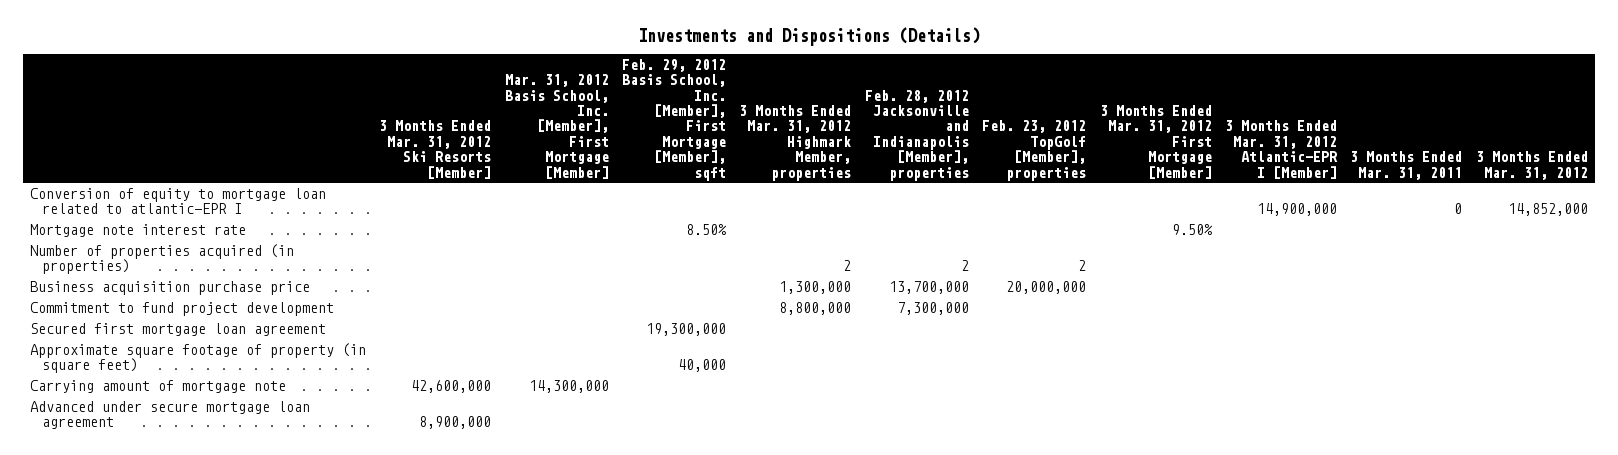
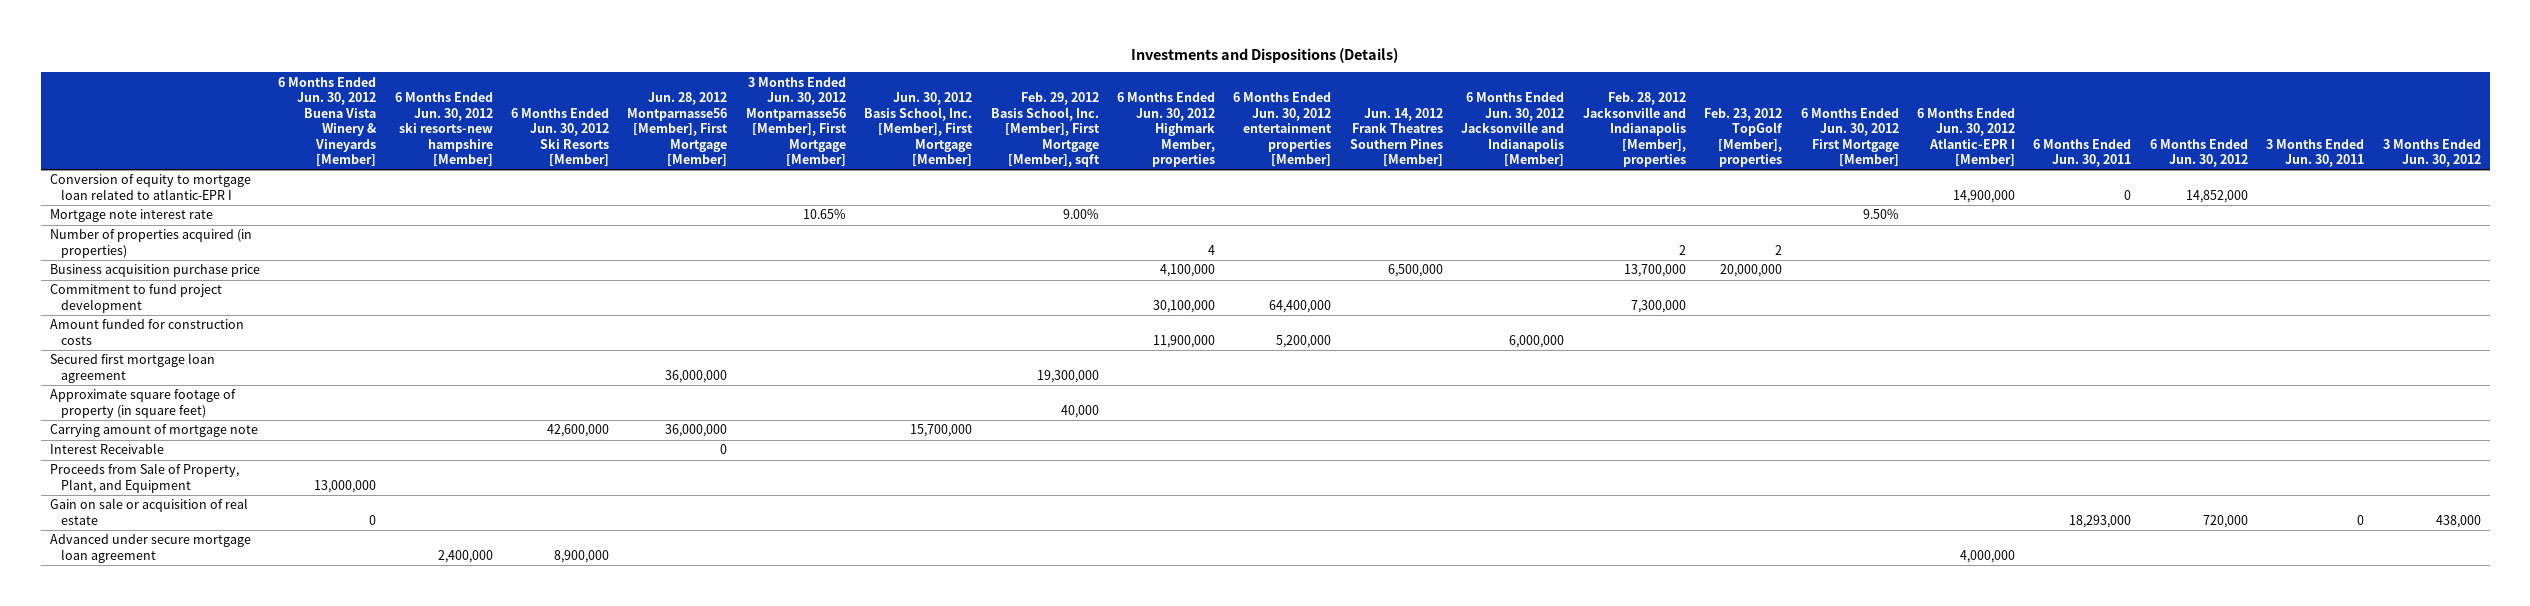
- | 3 Months Ended Mar. 31, 2012 Ski Resorts [Member] | Mar. 31, 2012 Basis School, Inc. [Member], First Mortgage [Member] | Feb. 29, 2012 Basis School, Inc. [Member], First Mortgage [Member], sqft | 3 Months Ended Mar. 31, 2012 Highmark Member, properties | Feb. 28, 2012 Jacksonville and Indianapolis [Member], properties | Feb. 23, 2012 TopGolf [Member], properties | 3 Months Ended Mar. 31, 2012 First Mortgage [Member] | 3 Months Ended Mar. 31, 2012 Atlantic-EPR I [Member] | 3 Months Ended Mar. 31, 2011 | 3 Months Ended Mar. 31, 2012
+ | 6 Months Ended Jun. 30, 2012 Buena Vista Winery & Vineyards [Member] | 6 Months Ended Jun. 30, 2012 ski resorts-new hampshire [Member] | 6 Months Ended Jun. 30, 2012 Ski Resorts [Member] | Jun. 28, 2012 Montparnasse56 [Member], First Mortgage [Member] | 3 Months Ended Jun. 30, 2012 Montparnasse56 [Member], First Mortgage [Member] | Jun. 30, 2012 Basis School, Inc. [Member], First Mortgage [Member] | Feb. 29, 2012 Basis School, Inc. [Member], First Mortgage [Member], sqft | 6 Months Ended Jun. 30, 2012 Highmark Member, properties | 6 Months Ended Jun. 30, 2012 entertainment properties [Member] | Jun. 14, 2012 Frank Theatres Southern Pines [Member] | 6 Months Ended Jun. 30, 2012 Jacksonville and Indianapolis [Member] | Feb. 28, 2012 Jacksonville and Indianapolis [Member], properties | Feb. 23, 2012 TopGolf [Member], properties | 6 Months Ended Jun. 30, 2012 First Mortgage [Member] | 6 Months Ended Jun. 30, 2012 Atlantic-EPR I [Member] | 6 Months Ended Jun. 30, 2011 | 6 Months Ended Jun. 30, 2012 | 3 Months Ended Jun. 30, 2011 | 3 Months Ended Jun. 30, 2012
- Mortgage note interest rate | | | 8.50% | | | | 9.50% | | |
+ Mortgage note interest rate | | | | | 10.65% | | 9.00% | | | | | | | 9.50% | | | | |
+ Amount funded for construction costs | | | | | | | | 11,900,000 | 5,200,000 | | 6,000,000 | | | | | | | |
+ Interest Receivable | | | | 0 | | | | | | | | | | | | | | |
+ Proceeds from Sale of Property, Plant, and Equipment | 13,000,000 | | | | | | | | | | | | | | | | | |
+ Gain on sale or acquisition of real estate | 0 | | | | | | | | | | | | | | | 18,293,000 | 720,000 | 0 | 438,000

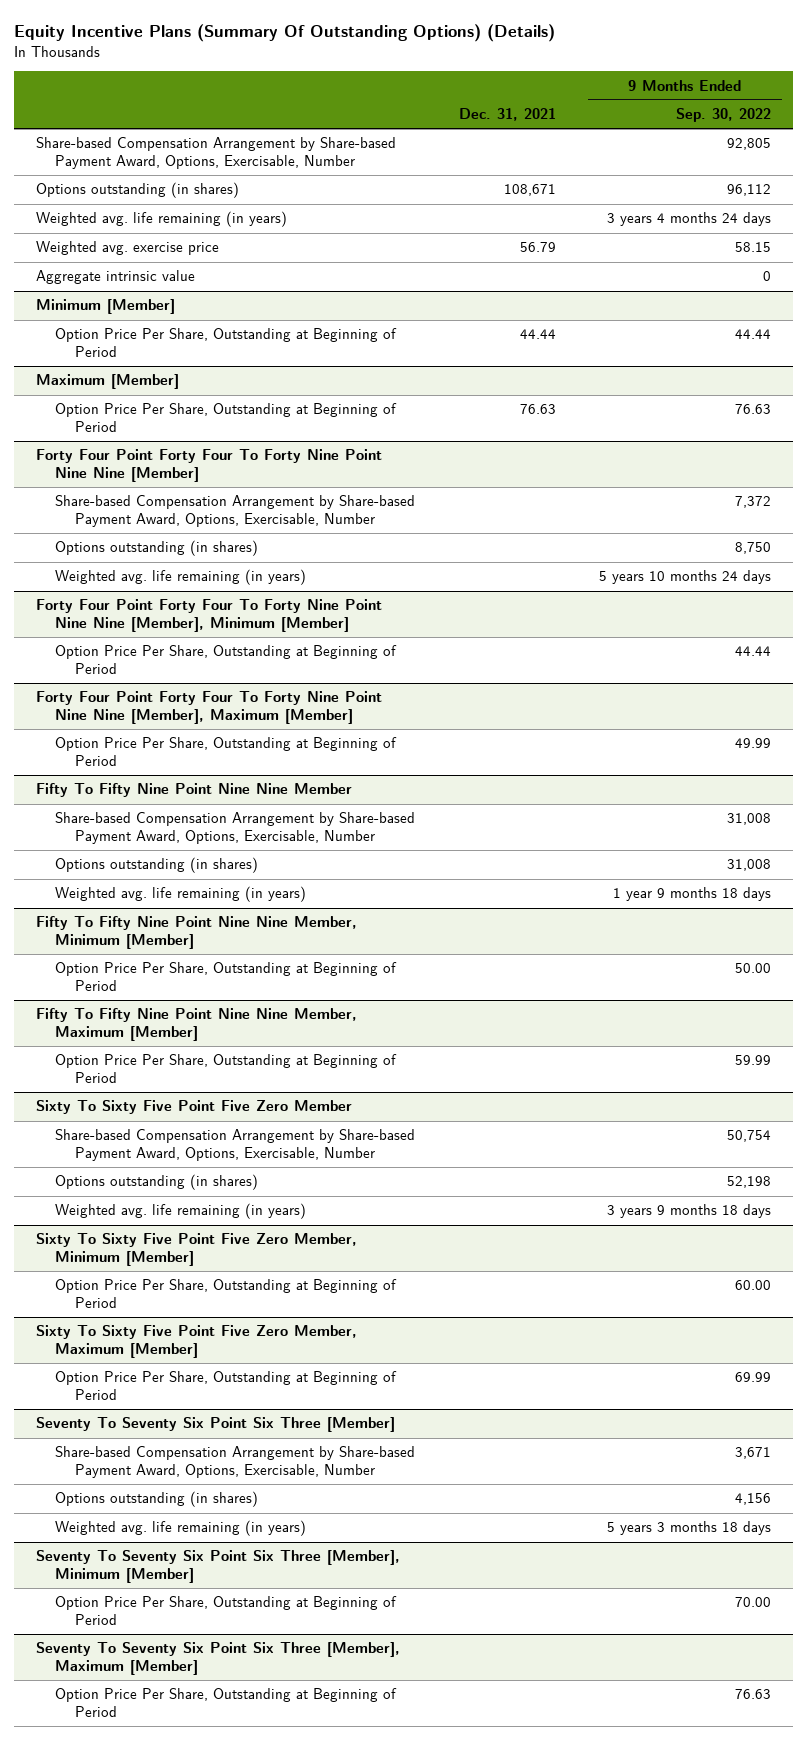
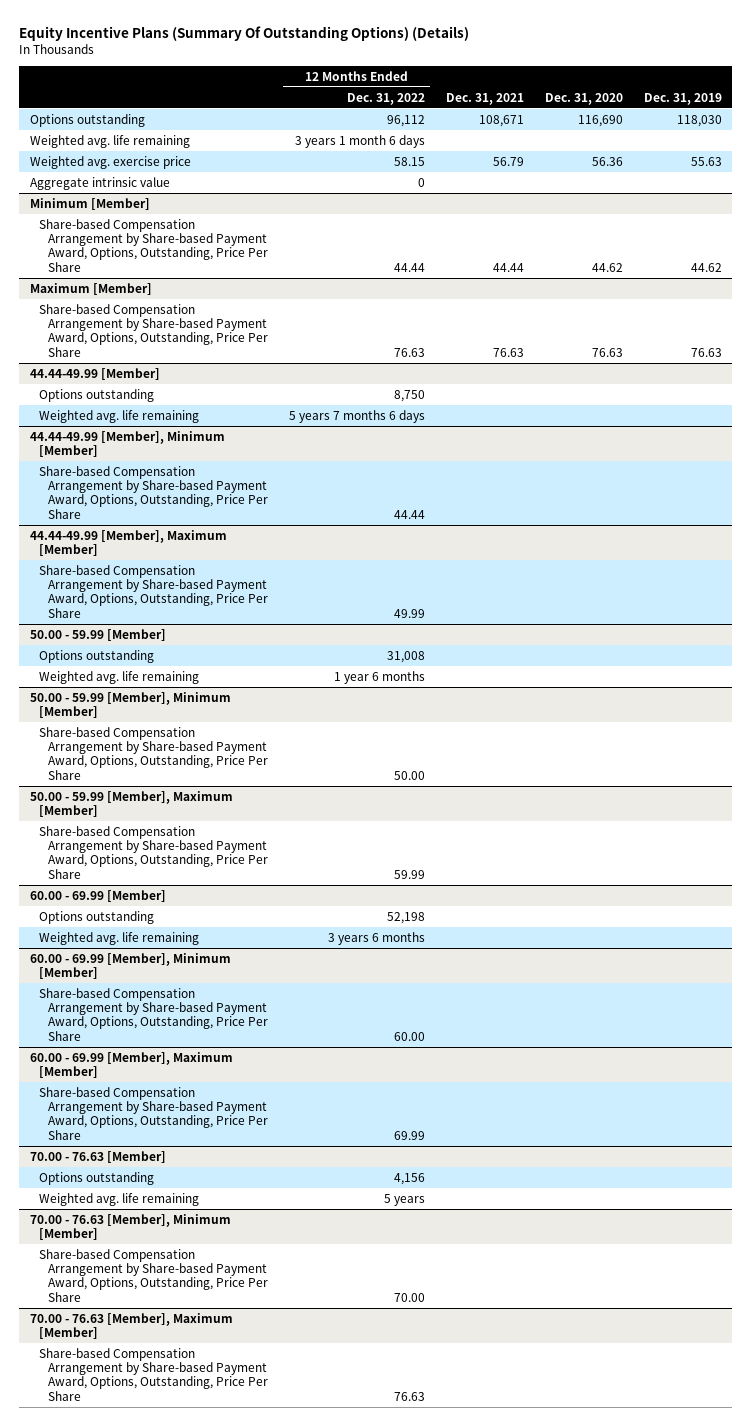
- | Dec. 31, 2021 | 9 Months Ended Sep. 30, 2022
+ | 12 Months Ended Dec. 31, 2022 | Dec. 31, 2021 | Dec. 31, 2020 | Dec. 31, 2019
- Share-based Compensation Arrangement by Share-based Payment Award, Options, Exercisable, Number | | 92,805
- Options outstanding (in shares) | 108,671 | 96,112
- Weighted avg. life remaining (in years) | | 3 years 4 months 24 days
+ Options outstanding | 96,112 | 108,671 | 116,690 | 118,030
+ Weighted avg. life remaining | 3 years 1 month 6 days | | |
@ Minimum [Member]
- Option Price Per Share, Outstanding at Beginning of Period | 44.44 | 44.44
+ Share-based Compensation Arrangement by Share-based Payment Award, Options, Outstanding, Price Per Share | 44.44 | 44.44 | 44.62 | 44.62
@ Maximum [Member]
- Option Price Per Share, Outstanding at Beginning of Period | 76.63 | 76.63
- Forty Four Point Forty Four To Forty Nine Point Nine Nine [Member]
- Share-based Compensation Arrangement by Share-based Payment Award, Options, Exercisable, Number | | 7,372
- Options outstanding (in shares) | | 8,750
- Weighted avg. life remaining (in years) | | 5 years 10 months 24 days
- Forty Four Point Forty Four To Forty Nine Point Nine Nine [Member], Minimum [Member]
- Option Price Per Share, Outstanding at Beginning of Period | | 44.44
- Forty Four Point Forty Four To Forty Nine Point Nine Nine [Member], Maximum [Member]
- Option Price Per Share, Outstanding at Beginning of Period | | 49.99
- Fifty To Fifty Nine Point Nine Nine Member
- Share-based Compensation Arrangement by Share-based Payment Award, Options, Exercisable, Number | | 31,008
- Options outstanding (in shares) | | 31,008
- Weighted avg. life remaining (in years) | | 1 year 9 months 18 days
- Fifty To Fifty Nine Point Nine Nine Member, Minimum [Member]
- Option Price Per Share, Outstanding at Beginning of Period | | 50.00
- Fifty To Fifty Nine Point Nine Nine Member, Maximum [Member]
- Option Price Per Share, Outstanding at Beginning of Period | | 59.99
- Sixty To Sixty Five Point Five Zero Member
- Share-based Compensation Arrangement by Share-based Payment Award, Options, Exercisable, Number | | 50,754
- Options outstanding (in shares) | | 52,198
- Weighted avg. life remaining (in years) | | 3 years 9 months 18 days
- Sixty To Sixty Five Point Five Zero Member, Minimum [Member]
- Option Price Per Share, Outstanding at Beginning of Period | | 60.00
- Sixty To Sixty Five Point Five Zero Member, Maximum [Member]
- Option Price Per Share, Outstanding at Beginning of Period | | 69.99
- Seventy To Seventy Six Point Six Three [Member]
- Share-based Compensation Arrangement by Share-based Payment Award, Options, Exercisable, Number | | 3,671
- Options outstanding (in shares) | | 4,156
- Weighted avg. life remaining (in years) | | 5 years 3 months 18 days
- Seventy To Seventy Six Point Six Three [Member], Minimum [Member]
- Option Price Per Share, Outstanding at Beginning of Period | | 70.00
- Seventy To Seventy Six Point Six Three [Member], Maximum [Member]
- Option Price Per Share, Outstanding at Beginning of Period | | 76.63
@ Maximum [Member]
+ Share-based Compensation Arrangement by Share-based Payment Award, Options, Outstanding, Price Per Share | 76.63 | 76.63 | 76.63 | 76.63
+ 44.44-49.99 [Member]
+ Options outstanding | 8,750 | | |
+ Weighted avg. life remaining | 5 years 7 months 6 days | | |
+ 44.44-49.99 [Member], Minimum [Member]
+ Share-based Compensation Arrangement by Share-based Payment Award, Options, Outstanding, Price Per Share | 44.44 | | |
+ 44.44-49.99 [Member], Maximum [Member]
+ Share-based Compensation Arrangement by Share-based Payment Award, Options, Outstanding, Price Per Share | 49.99 | | |
+ 50.00 - 59.99 [Member]
+ Options outstanding | 31,008 | | |
+ Weighted avg. life remaining | 1 year 6 months | | |
+ 50.00 - 59.99 [Member], Minimum [Member]
+ Share-based Compensation Arrangement by Share-based Payment Award, Options, Outstanding, Price Per Share | 50.00 | | |
+ 50.00 - 59.99 [Member], Maximum [Member]
+ Share-based Compensation Arrangement by Share-based Payment Award, Options, Outstanding, Price Per Share | 59.99 | | |
+ 60.00 - 69.99 [Member]
+ Options outstanding | 52,198 | | |
+ Weighted avg. life remaining | 3 years 6 months | | |
+ 60.00 - 69.99 [Member], Minimum [Member]
+ Share-based Compensation Arrangement by Share-based Payment Award, Options, Outstanding, Price Per Share | 60.00 | | |
+ 60.00 - 69.99 [Member], Maximum [Member]
+ Share-based Compensation Arrangement by Share-based Payment Award, Options, Outstanding, Price Per Share | 69.99 | | |
+ 70.00 - 76.63 [Member]
+ Options outstanding | 4,156 | | |
+ Weighted avg. life remaining | 5 years | | |
+ 70.00 - 76.63 [Member], Minimum [Member]
+ Share-based Compensation Arrangement by Share-based Payment Award, Options, Outstanding, Price Per Share | 70.00 | | |
+ 70.00 - 76.63 [Member], Maximum [Member]
+ Share-based Compensation Arrangement by Share-based Payment Award, Options, Outstanding, Price Per Share | 76.63 | | |

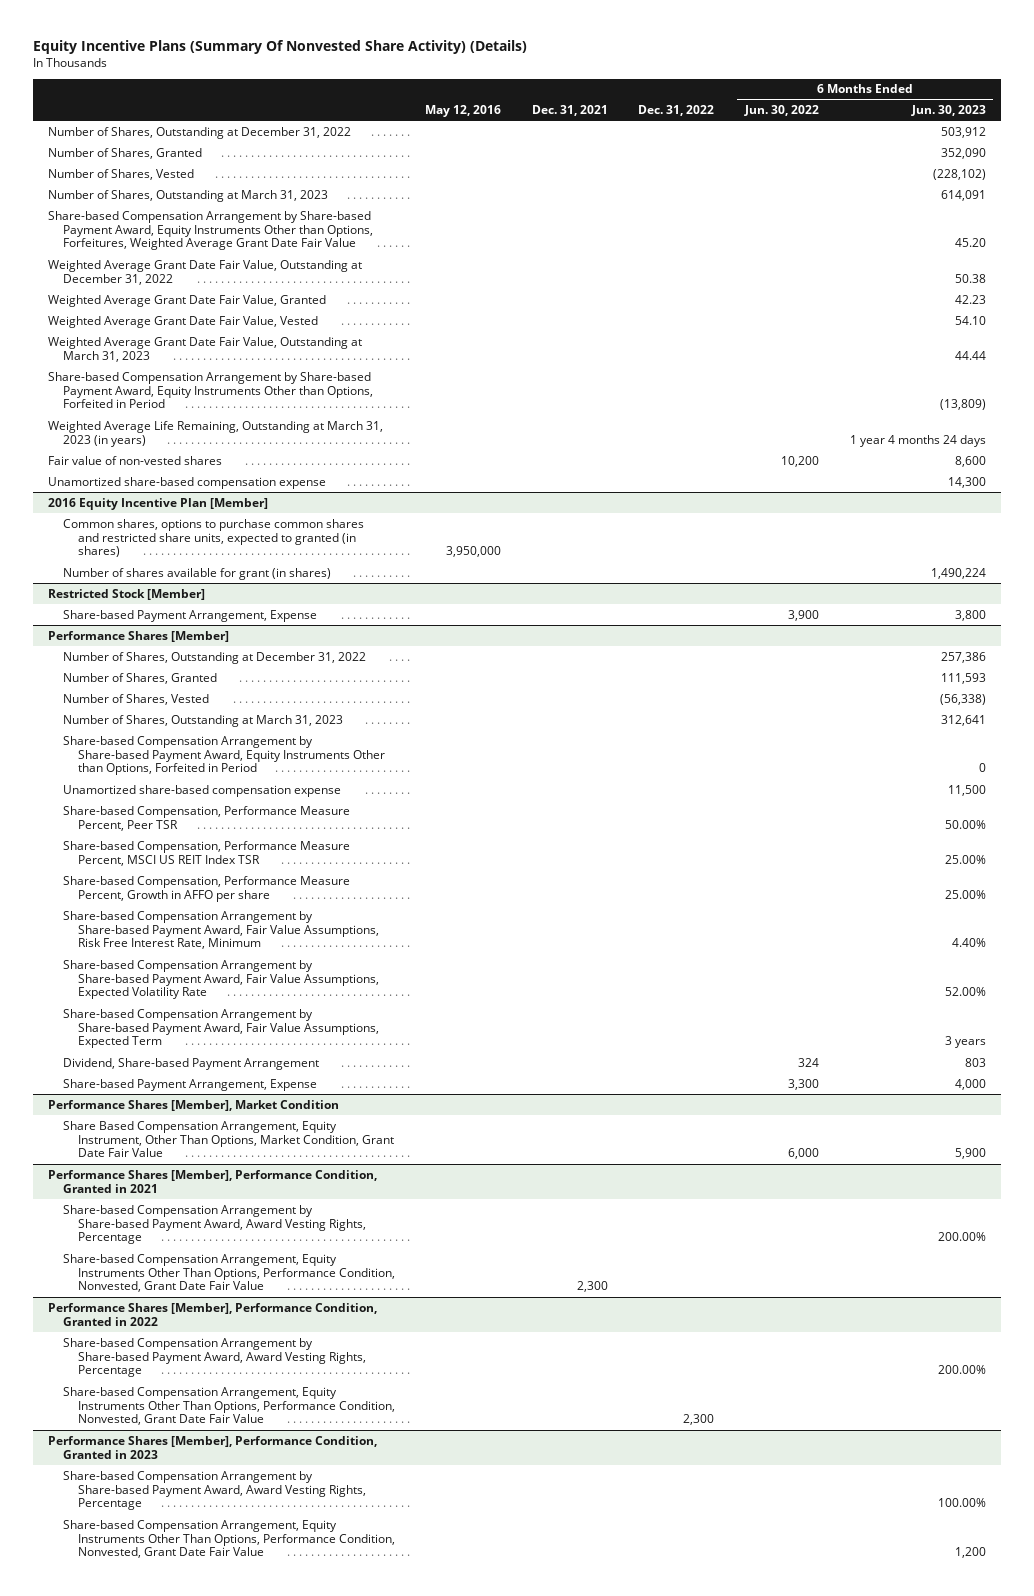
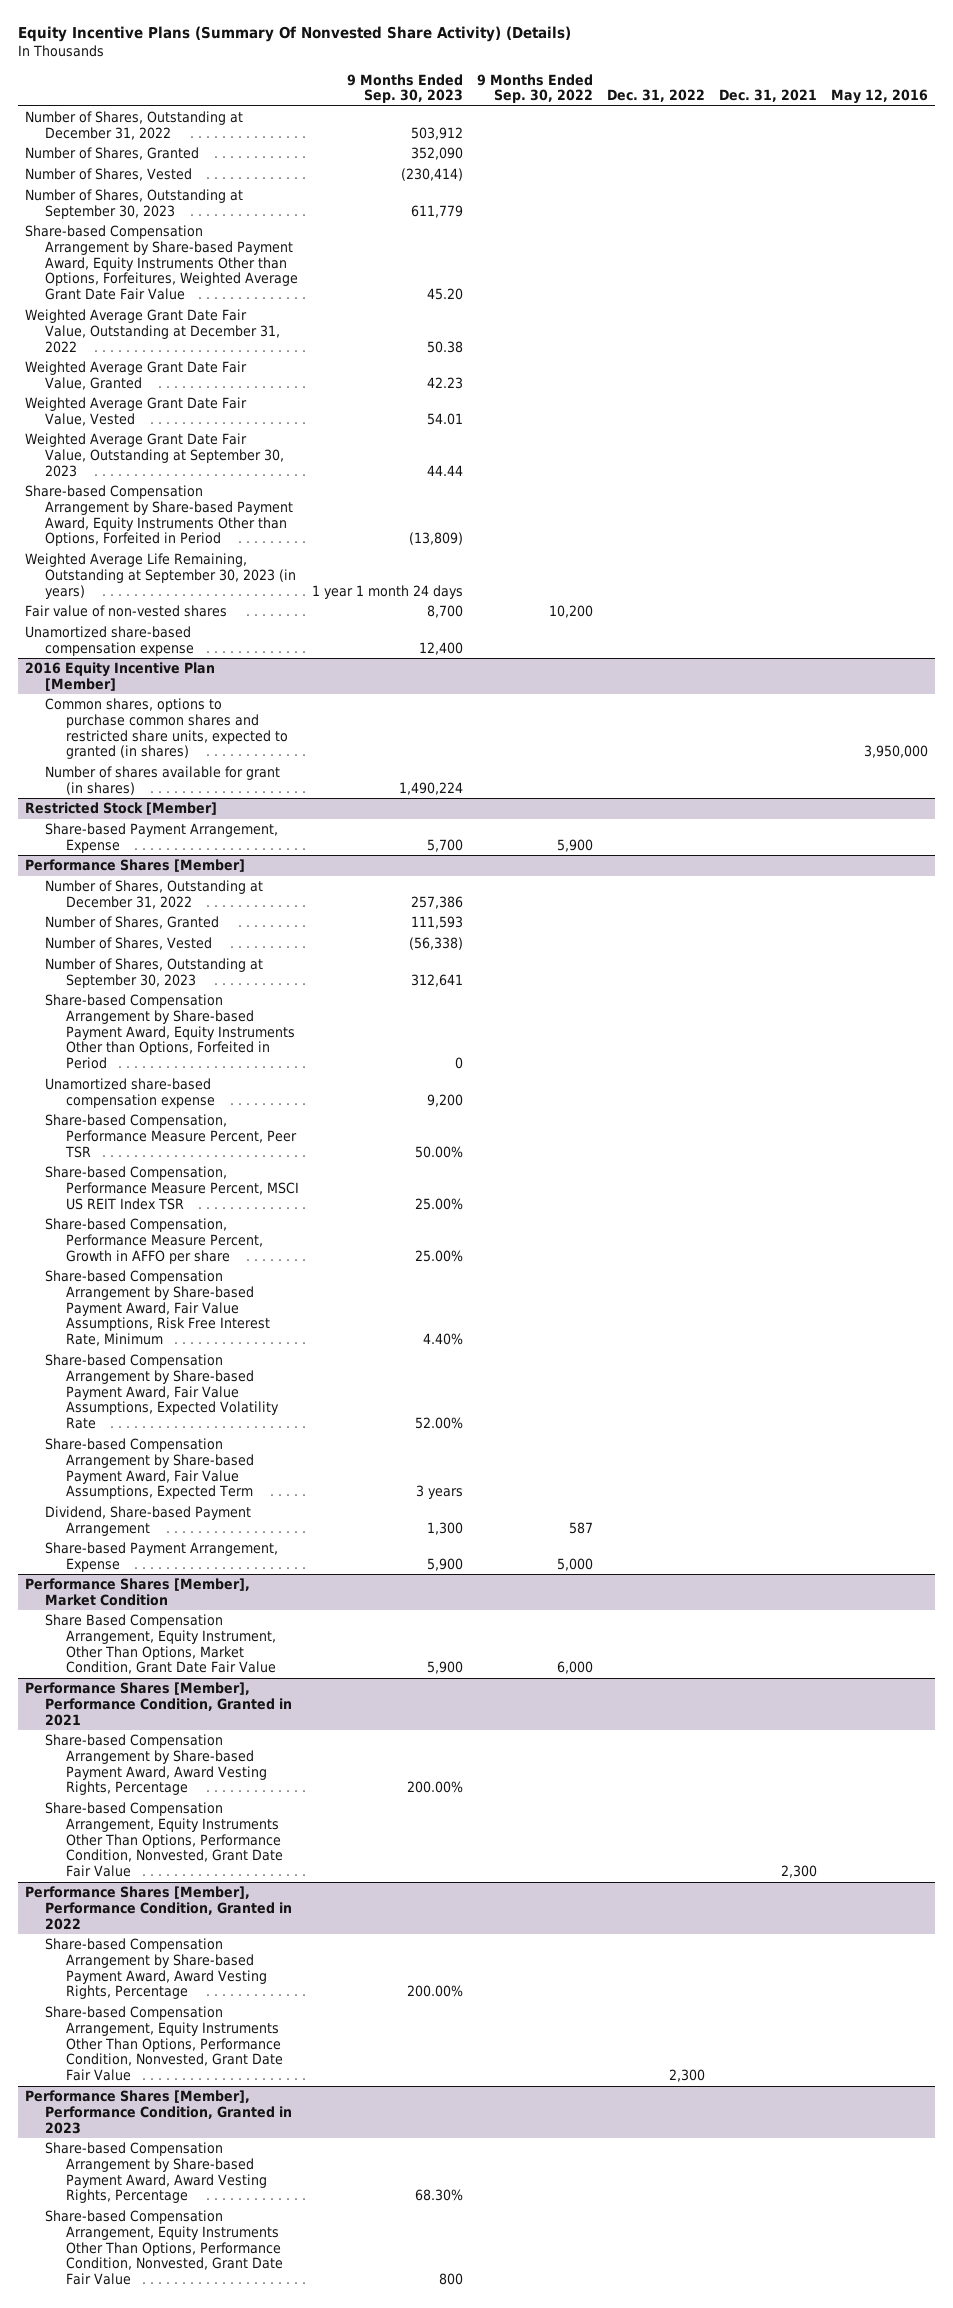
- | May 12, 2016 | Dec. 31, 2021 | Dec. 31, 2022 | 6 Months Ended Jun. 30, 2022 | 6 Months Ended Jun. 30, 2023
+ | 9 Months Ended Sep. 30, 2023 | 9 Months Ended Sep. 30, 2022 | Dec. 31, 2022 | Dec. 31, 2021 | May 12, 2016
- Number of Shares, Outstanding at March 31, 2023 | | | | | 614,091
+ Number of Shares, Outstanding at September 30, 2023 | 611,779 | | | |
- Weighted Average Grant Date Fair Value, Outstanding at March 31, 2023 | | | | | 44.44
+ Weighted Average Grant Date Fair Value, Outstanding at September 30, 2023 | 44.44 | | | |
- Weighted Average Life Remaining, Outstanding at March 31, 2023 (in years) | | | | | 1 year 4 months 24 days
+ Weighted Average Life Remaining, Outstanding at September 30, 2023 (in years) | 1 year 1 month 24 days | | | |
@ Performance Shares [Member]
- Number of Shares, Outstanding at March 31, 2023 | | | | | 312,641
+ Number of Shares, Outstanding at September 30, 2023 | 312,641 | | | |

